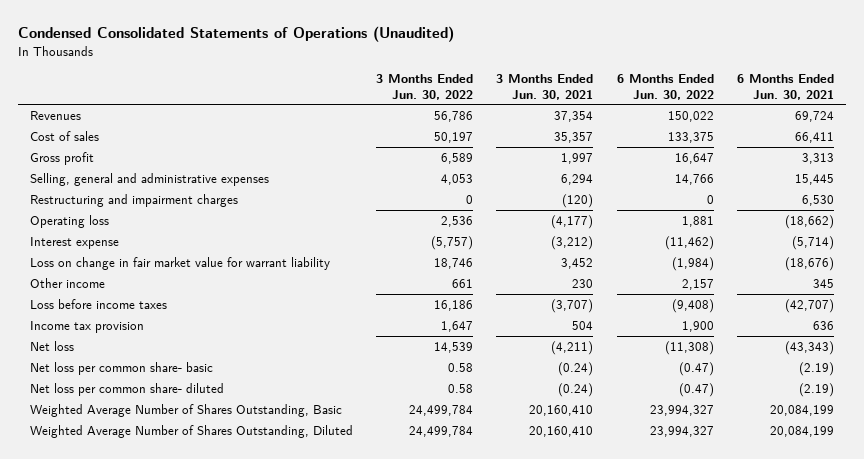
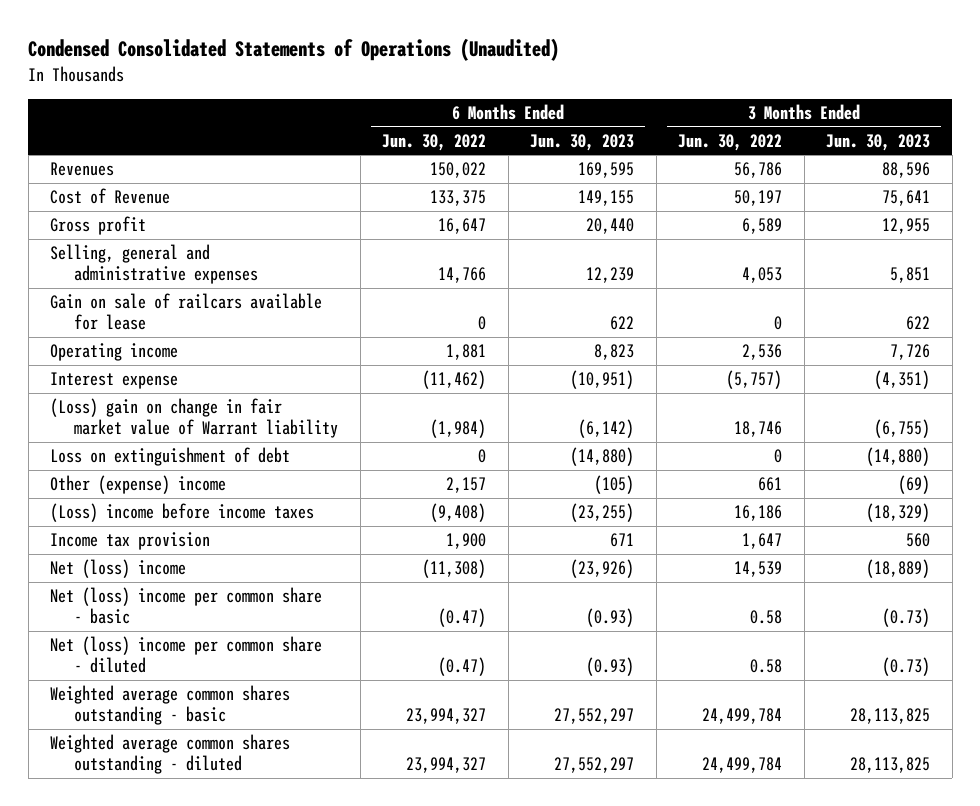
- | 3 Months Ended Jun. 30, 2022 | 3 Months Ended Jun. 30, 2021 | 6 Months Ended Jun. 30, 2022 | 6 Months Ended Jun. 30, 2021
+ | 6 Months Ended Jun. 30, 2022 | 6 Months Ended Jun. 30, 2023 | 3 Months Ended Jun. 30, 2022 | 3 Months Ended Jun. 30, 2023
- Cost of sales | 50,197 | 35,357 | 133,375 | 66,411
+ Cost of Revenue | 133,375 | 149,155 | 50,197 | 75,641
- Restructuring and impairment charges | 0 | (120) | 0 | 6,530
- Operating loss | 2,536 | (4,177) | 1,881 | (18,662)
+ Gain on sale of railcars available for lease | 0 | 622 | 0 | 622
+ Operating income | 1,881 | 8,823 | 2,536 | 7,726
- Loss on change in fair market value for warrant liability | 18,746 | 3,452 | (1,984) | (18,676)
- Other income | 661 | 230 | 2,157 | 345
- Loss before income taxes | 16,186 | (3,707) | (9,408) | (42,707)
+ (Loss) gain on change in fair market value of Warrant liability | (1,984) | (6,142) | 18,746 | (6,755)
+ Loss on extinguishment of debt | 0 | (14,880) | 0 | (14,880)
+ Other (expense) income | 2,157 | (105) | 661 | (69)
+ (Loss) income before income taxes | (9,408) | (23,255) | 16,186 | (18,329)
- Net loss | 14,539 | (4,211) | (11,308) | (43,343)
- Net loss per common share- basic | 0.58 | (0.24) | (0.47) | (2.19)
- Net loss per common share- diluted | 0.58 | (0.24) | (0.47) | (2.19)
- Weighted Average Number of Shares Outstanding, Basic | 24,499,784 | 20,160,410 | 23,994,327 | 20,084,199
- Weighted Average Number of Shares Outstanding, Diluted | 24,499,784 | 20,160,410 | 23,994,327 | 20,084,199
+ Net (loss) income | (11,308) | (23,926) | 14,539 | (18,889)
+ Net (loss) income per common share - basic | (0.47) | (0.93) | 0.58 | (0.73)
+ Net (loss) income per common share - diluted | (0.47) | (0.93) | 0.58 | (0.73)
+ Weighted average common shares outstanding - basic | 23,994,327 | 27,552,297 | 24,499,784 | 28,113,825
+ Weighted average common shares outstanding - diluted | 23,994,327 | 27,552,297 | 24,499,784 | 28,113,825

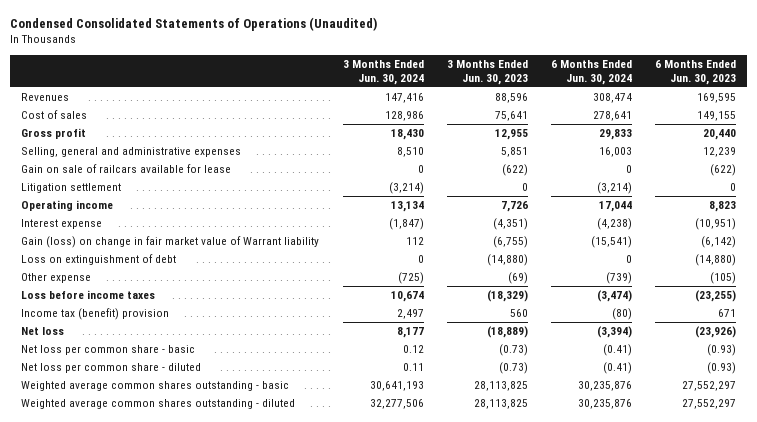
- | 6 Months Ended Jun. 30, 2022 | 6 Months Ended Jun. 30, 2023 | 3 Months Ended Jun. 30, 2022 | 3 Months Ended Jun. 30, 2023
+ | 3 Months Ended Jun. 30, 2024 | 3 Months Ended Jun. 30, 2023 | 6 Months Ended Jun. 30, 2024 | 6 Months Ended Jun. 30, 2023
- Cost of Revenue | 133,375 | 149,155 | 50,197 | 75,641
+ Cost of sales | 128,986 | 75,641 | 278,641 | 149,155
- Gain on sale of railcars available for lease | 0 | 622 | 0 | 622
+ Gain on sale of railcars available for lease | 0 | (622) | 0 | (622)
+ Litigation settlement | (3,214) | 0 | (3,214) | 0
- (Loss) gain on change in fair market value of Warrant liability | (1,984) | (6,142) | 18,746 | (6,755)
+ Gain (loss) on change in fair market value of Warrant liability | 112 | (6,755) | (15,541) | (6,142)
- Other (expense) income | 2,157 | (105) | 661 | (69)
- (Loss) income before income taxes | (9,408) | (23,255) | 16,186 | (18,329)
- Income tax provision | 1,900 | 671 | 1,647 | 560
- Net (loss) income | (11,308) | (23,926) | 14,539 | (18,889)
- Net (loss) income per common share - basic | (0.47) | (0.93) | 0.58 | (0.73)
- Net (loss) income per common share - diluted | (0.47) | (0.93) | 0.58 | (0.73)
+ Other expense | (725) | (69) | (739) | (105)
+ Loss before income taxes | 10,674 | (18,329) | (3,474) | (23,255)
+ Income tax (benefit) provision | 2,497 | 560 | (80) | 671
+ Net loss | 8,177 | (18,889) | (3,394) | (23,926)
+ Net loss per common share - basic | 0.12 | (0.73) | (0.41) | (0.93)
+ Net loss per common share - diluted | 0.11 | (0.73) | (0.41) | (0.93)

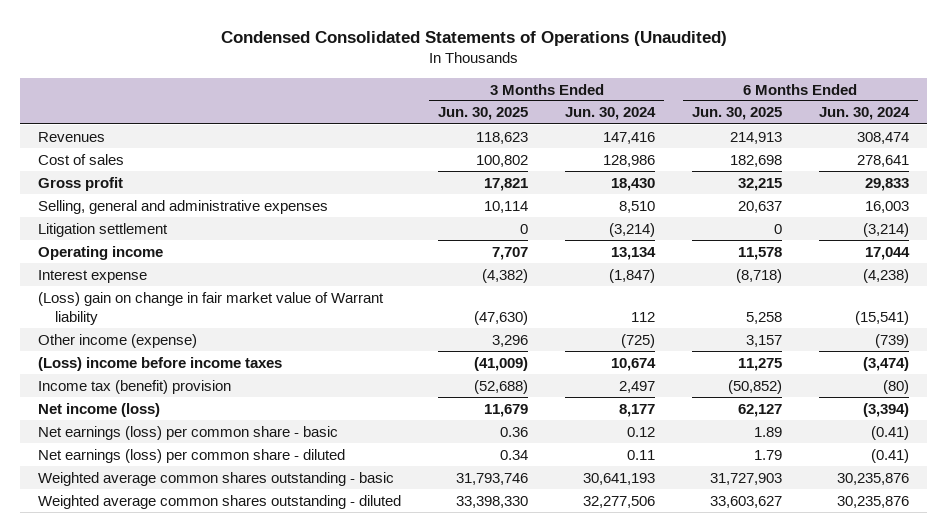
- | 3 Months Ended Jun. 30, 2024 | 3 Months Ended Jun. 30, 2023 | 6 Months Ended Jun. 30, 2024 | 6 Months Ended Jun. 30, 2023
+ | 3 Months Ended Jun. 30, 2025 | 3 Months Ended Jun. 30, 2024 | 6 Months Ended Jun. 30, 2025 | 6 Months Ended Jun. 30, 2024
- Gain on sale of railcars available for lease | 0 | (622) | 0 | (622)
- Gain (loss) on change in fair market value of Warrant liability | 112 | (6,755) | (15,541) | (6,142)
- Loss on extinguishment of debt | 0 | (14,880) | 0 | (14,880)
- Other expense | (725) | (69) | (739) | (105)
- Loss before income taxes | 10,674 | (18,329) | (3,474) | (23,255)
+ (Loss) gain on change in fair market value of Warrant liability | (47,630) | 112 | 5,258 | (15,541)
+ Other income (expense) | 3,296 | (725) | 3,157 | (739)
+ (Loss) income before income taxes | (41,009) | 10,674 | 11,275 | (3,474)
- Net loss | 8,177 | (18,889) | (3,394) | (23,926)
- Net loss per common share - basic | 0.12 | (0.73) | (0.41) | (0.93)
- Net loss per common share - diluted | 0.11 | (0.73) | (0.41) | (0.93)
+ Net income (loss) | 11,679 | 8,177 | 62,127 | (3,394)
+ Net earnings (loss) per common share - basic | 0.36 | 0.12 | 1.89 | (0.41)
+ Net earnings (loss) per common share - diluted | 0.34 | 0.11 | 1.79 | (0.41)

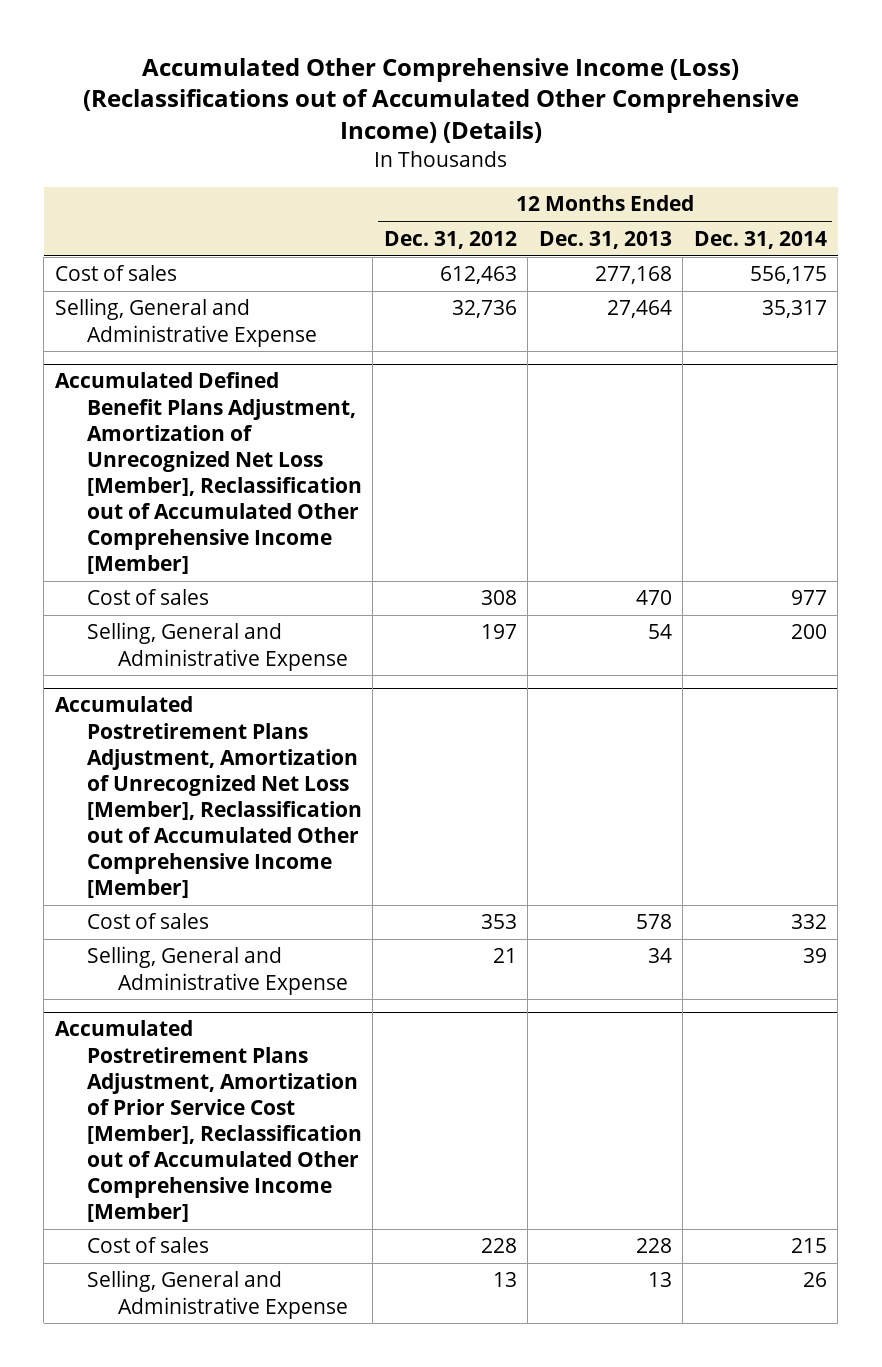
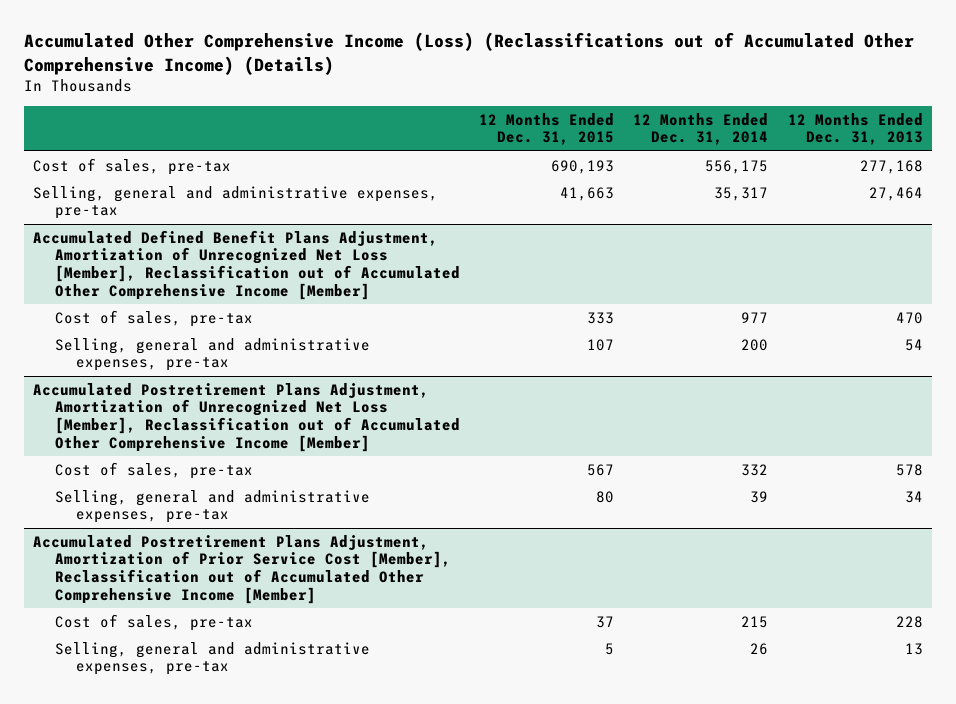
- | 12 Months Ended Dec. 31, 2012 | 12 Months Ended Dec. 31, 2013 | 12 Months Ended Dec. 31, 2014
+ | 12 Months Ended Dec. 31, 2015 | 12 Months Ended Dec. 31, 2014 | 12 Months Ended Dec. 31, 2013
- Cost of sales | 612,463 | 277,168 | 556,175
- Selling, General and Administrative Expense | 32,736 | 27,464 | 35,317
+ Cost of sales, pre-tax | 690,193 | 556,175 | 277,168
+ Selling, general and administrative expenses, pre-tax | 41,663 | 35,317 | 27,464
@ Accumulated Defined Benefit Plans Adjustment, Amortization of Unrecognized Net Loss [Member], Reclassification out of Accumulated Other Comprehensive Income [Member]
- Cost of sales | 308 | 470 | 977
- Selling, General and Administrative Expense | 197 | 54 | 200
+ Cost of sales, pre-tax | 333 | 977 | 470
+ Selling, general and administrative expenses, pre-tax | 107 | 200 | 54
@ Accumulated Postretirement Plans Adjustment, Amortization of Unrecognized Net Loss [Member], Reclassification out of Accumulated Other Comprehensive Income [Member]
- Cost of sales | 353 | 578 | 332
- Selling, General and Administrative Expense | 21 | 34 | 39
+ Cost of sales, pre-tax | 567 | 332 | 578
+ Selling, general and administrative expenses, pre-tax | 80 | 39 | 34
@ Accumulated Postretirement Plans Adjustment, Amortization of Prior Service Cost [Member], Reclassification out of Accumulated Other Comprehensive Income [Member]
- Cost of sales | 228 | 228 | 215
- Selling, General and Administrative Expense | 13 | 13 | 26
+ Cost of sales, pre-tax | 37 | 215 | 228
+ Selling, general and administrative expenses, pre-tax | 5 | 26 | 13

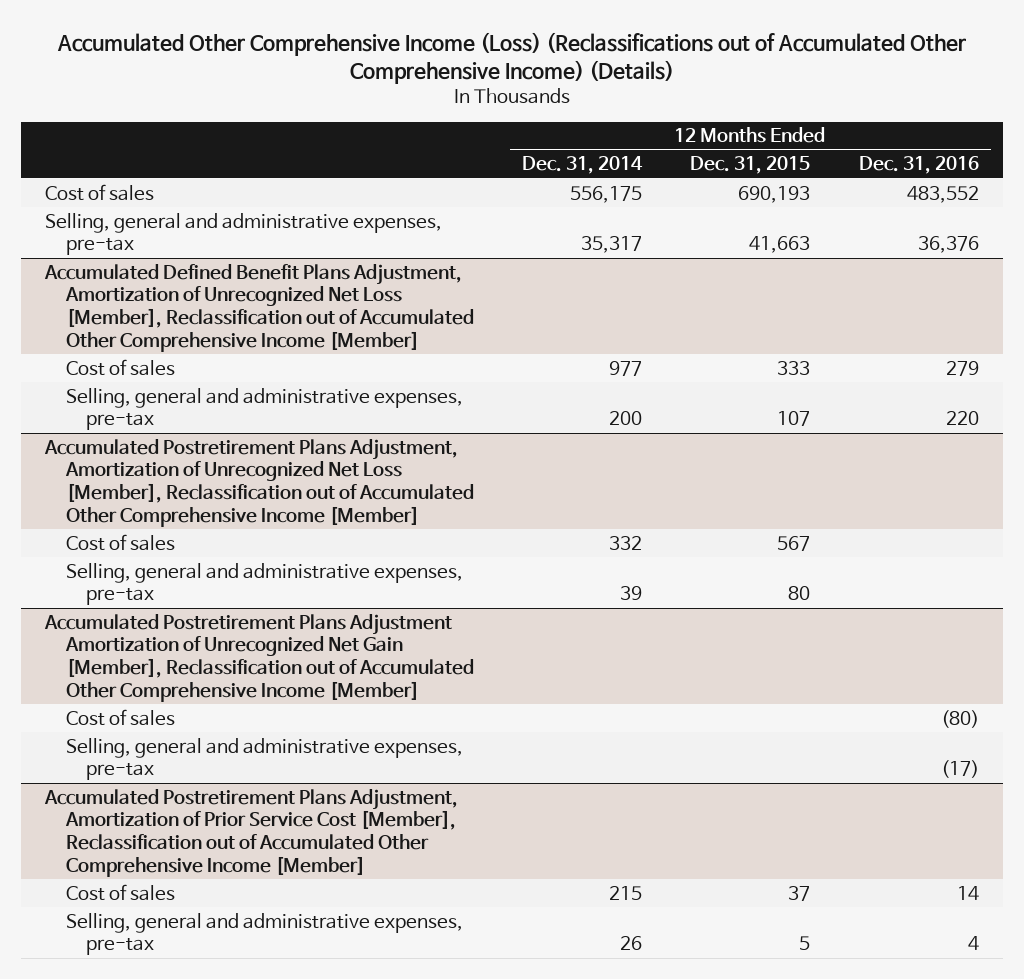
- | 12 Months Ended Dec. 31, 2015 | 12 Months Ended Dec. 31, 2014 | 12 Months Ended Dec. 31, 2013
+ | 12 Months Ended Dec. 31, 2014 | 12 Months Ended Dec. 31, 2015 | 12 Months Ended Dec. 31, 2016
- Cost of sales, pre-tax | 690,193 | 556,175 | 277,168
+ Cost of sales | 556,175 | 690,193 | 483,552
@ Accumulated Defined Benefit Plans Adjustment, Amortization of Unrecognized Net Loss [Member], Reclassification out of Accumulated Other Comprehensive Income [Member]
- Cost of sales, pre-tax | 333 | 977 | 470
+ Cost of sales | 977 | 333 | 279
@ Accumulated Postretirement Plans Adjustment, Amortization of Unrecognized Net Loss [Member], Reclassification out of Accumulated Other Comprehensive Income [Member]
- Cost of sales, pre-tax | 567 | 332 | 578
+ Cost of sales | 332 | 567 |
+ Accumulated Postretirement Plans Adjustment Amortization of Unrecognized Net Gain [Member], Reclassification out of Accumulated Other Comprehensive Income [Member]
+ Cost of sales | | | (80)
+ Selling, general and administrative expenses, pre-tax | | | (17)
@ Accumulated Postretirement Plans Adjustment, Amortization of Prior Service Cost [Member], Reclassification out of Accumulated Other Comprehensive Income [Member]
- Cost of sales, pre-tax | 37 | 215 | 228
+ Cost of sales | 215 | 37 | 14

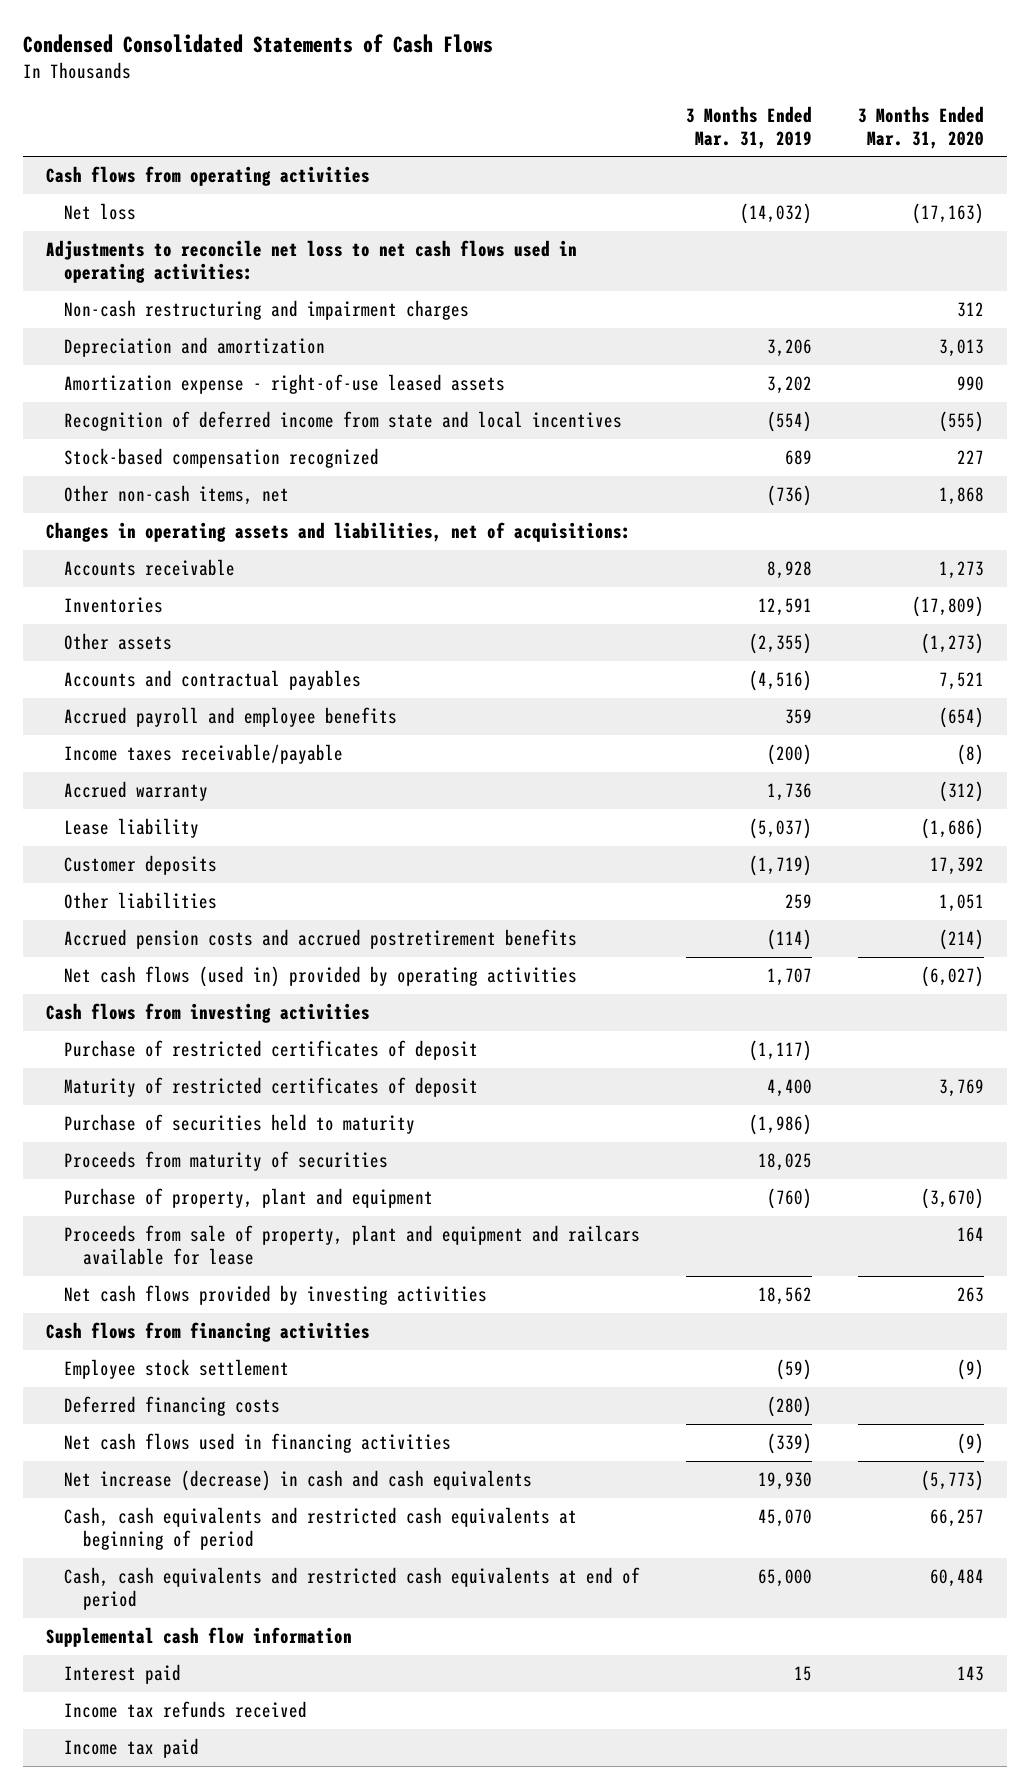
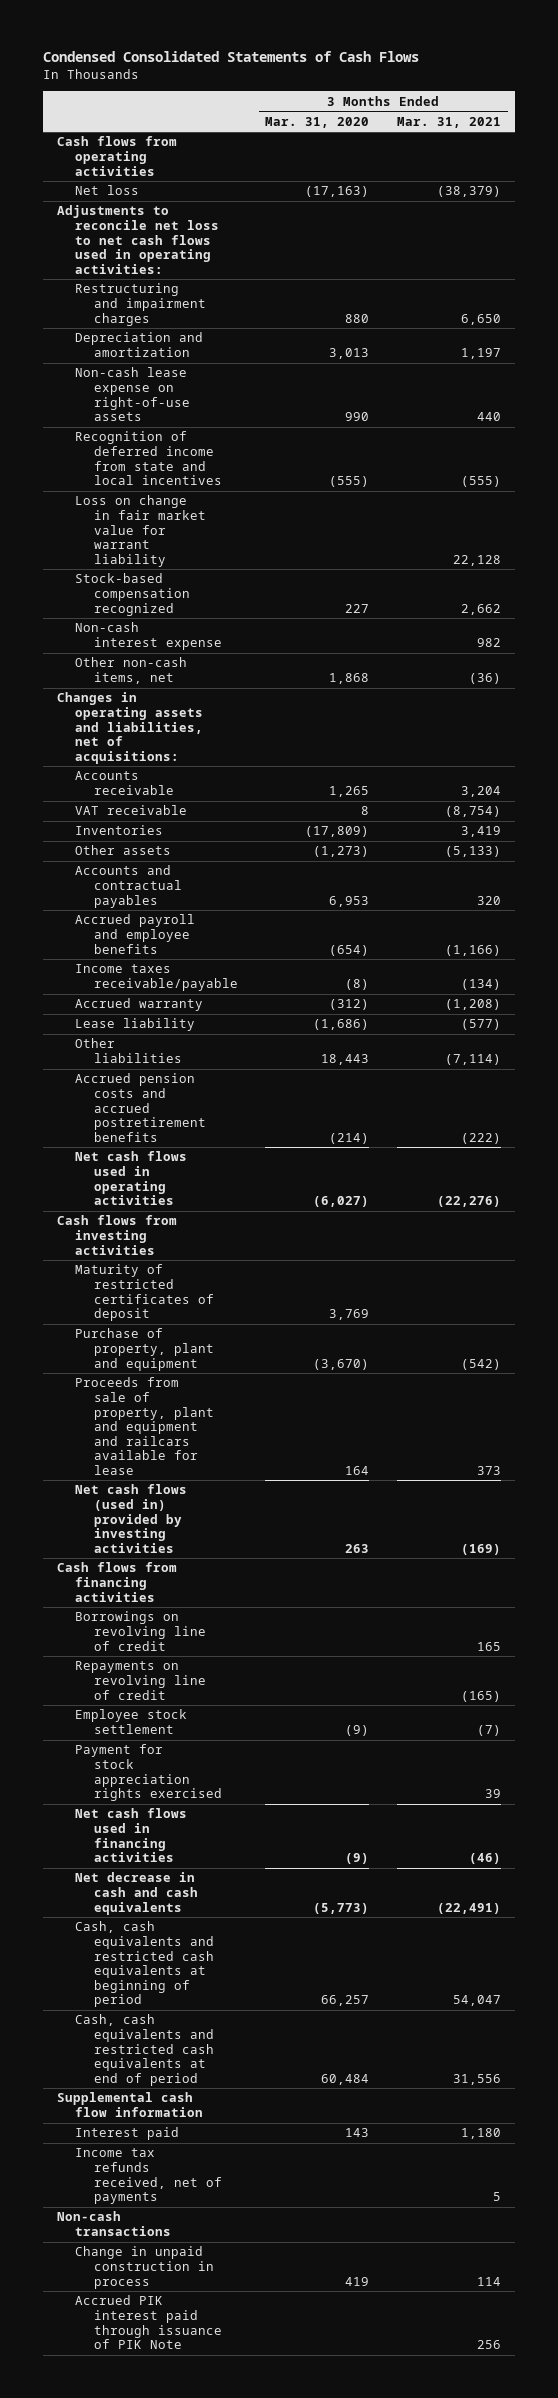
- | 3 Months Ended Mar. 31, 2019 | 3 Months Ended Mar. 31, 2020
+ | 3 Months Ended Mar. 31, 2020 | 3 Months Ended Mar. 31, 2021
- Non-cash restructuring and impairment charges | | 312
+ Restructuring and impairment charges | 880 | 6,650
- Amortization expense - right-of-use leased assets | 3,202 | 990
+ Non-cash lease expense on right-of-use assets | 990 | 440
+ Loss on change in fair market value for warrant liability | | 22,128
+ Non-cash interest expense | | 982
- Accounts receivable | 8,928 | 1,273
+ Accounts receivable | 1,265 | 3,204
+ VAT receivable | 8 | (8,754)
- Accounts and contractual payables | (4,516) | 7,521
+ Accounts and contractual payables | 6,953 | 320
- Customer deposits | (1,719) | 17,392
- Other liabilities | 259 | 1,051
+ Other liabilities | 18,443 | (7,114)
- Net cash flows (used in) provided by operating activities | 1,707 | (6,027)
+ Net cash flows used in operating activities | (6,027) | (22,276)
- Purchase of restricted certificates of deposit | (1,117) |
- Purchase of securities held to maturity | (1,986) |
- Proceeds from maturity of securities | 18,025 |
- Net cash flows provided by investing activities | 18,562 | 263
+ Net cash flows (used in) provided by investing activities | 263 | (169)
+ Borrowings on revolving line of credit | | 165
+ Repayments on revolving line of credit | | (165)
- Deferred financing costs | (280) |
+ Payment for stock appreciation rights exercised | | 39
- Net increase (decrease) in cash and cash equivalents | 19,930 | (5,773)
+ Net decrease in cash and cash equivalents | (5,773) | (22,491)
- Income tax refunds received
- Income tax paid
+ Income tax refunds received, net of payments | | 5
+ Non-cash transactions
+ Change in unpaid construction in process | 419 | 114
+ Accrued PIK interest paid through issuance of PIK Note | | 256

